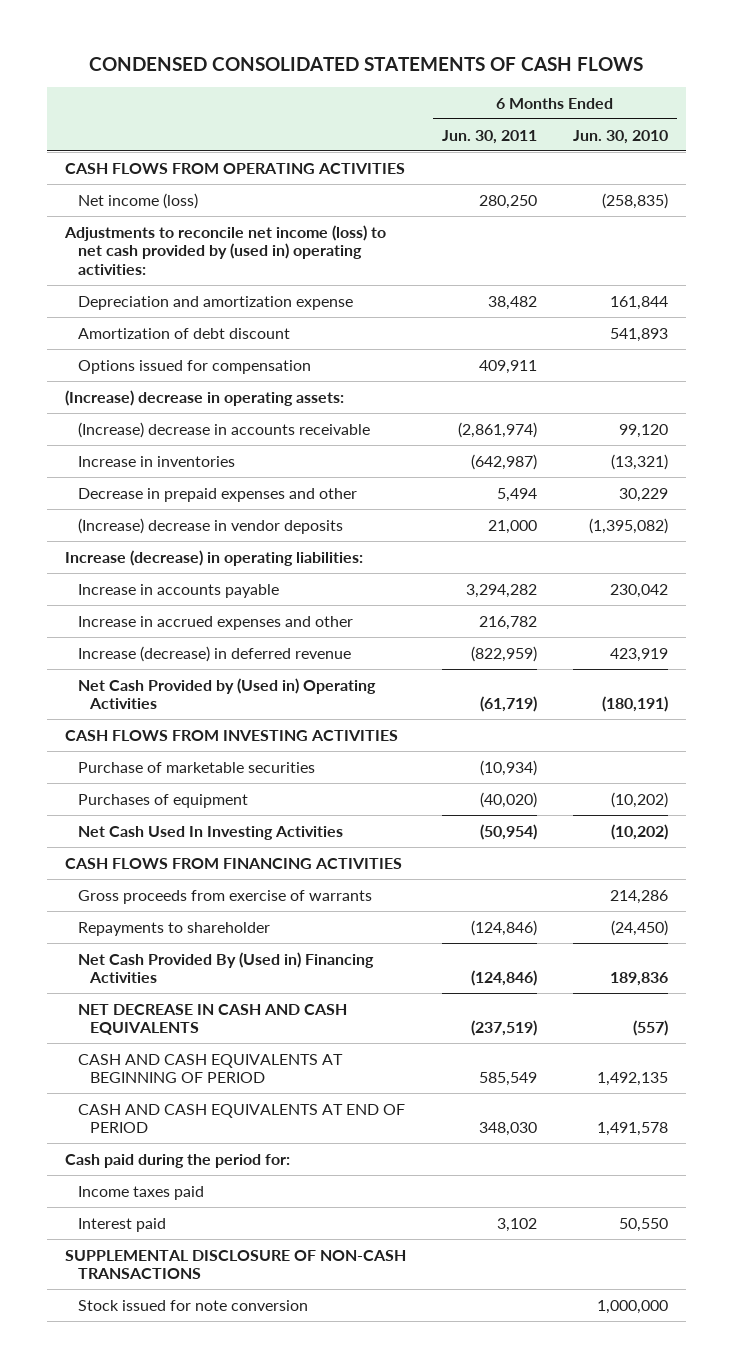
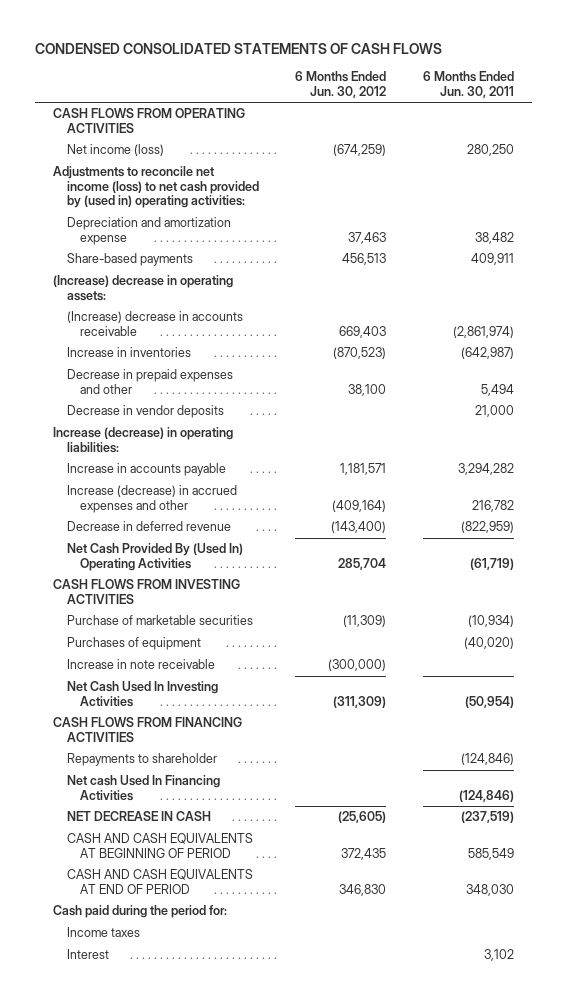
- | 6 Months Ended Jun. 30, 2011 | 6 Months Ended Jun. 30, 2010
+ | 6 Months Ended Jun. 30, 2012 | 6 Months Ended Jun. 30, 2011
- Amortization of debt discount | | 541,893
- Options issued for compensation | 409,911 |
+ Share-based payments | 456,513 | 409,911
- (Increase) decrease in vendor deposits | 21,000 | (1,395,082)
+ Decrease in vendor deposits | | 21,000
- Increase in accrued expenses and other | 216,782 |
- Increase (decrease) in deferred revenue | (822,959) | 423,919
- Net Cash Provided by (Used in) Operating Activities | (61,719) | (180,191)
+ Increase (decrease) in accrued expenses and other | (409,164) | 216,782
+ Decrease in deferred revenue | (143,400) | (822,959)
+ Net Cash Provided By (Used In) Operating Activities | 285,704 | (61,719)
+ Increase in note receivable | (300,000) |
- Gross proceeds from exercise of warrants | | 214,286
- Net Cash Provided By (Used in) Financing Activities | (124,846) | 189,836
- NET DECREASE IN CASH AND CASH EQUIVALENTS | (237,519) | (557)
+ Net cash Used In Financing Activities | | (124,846)
+ NET DECREASE IN CASH | (25,605) | (237,519)
- Income taxes paid
- Interest paid | 3,102 | 50,550
- SUPPLEMENTAL DISCLOSURE OF NON-CASH TRANSACTIONS
- Stock issued for note conversion | | 1,000,000
+ Income taxes
+ Interest | | 3,102

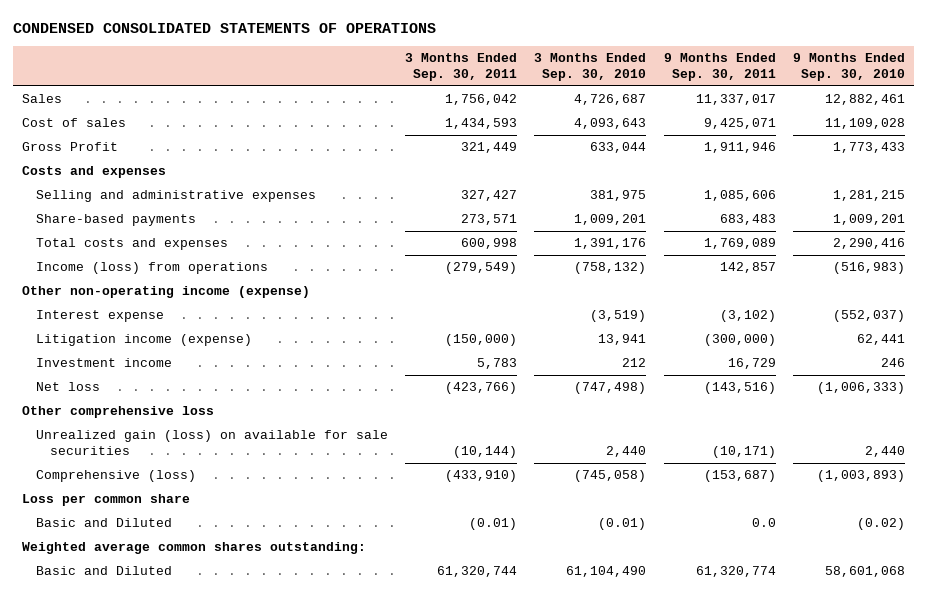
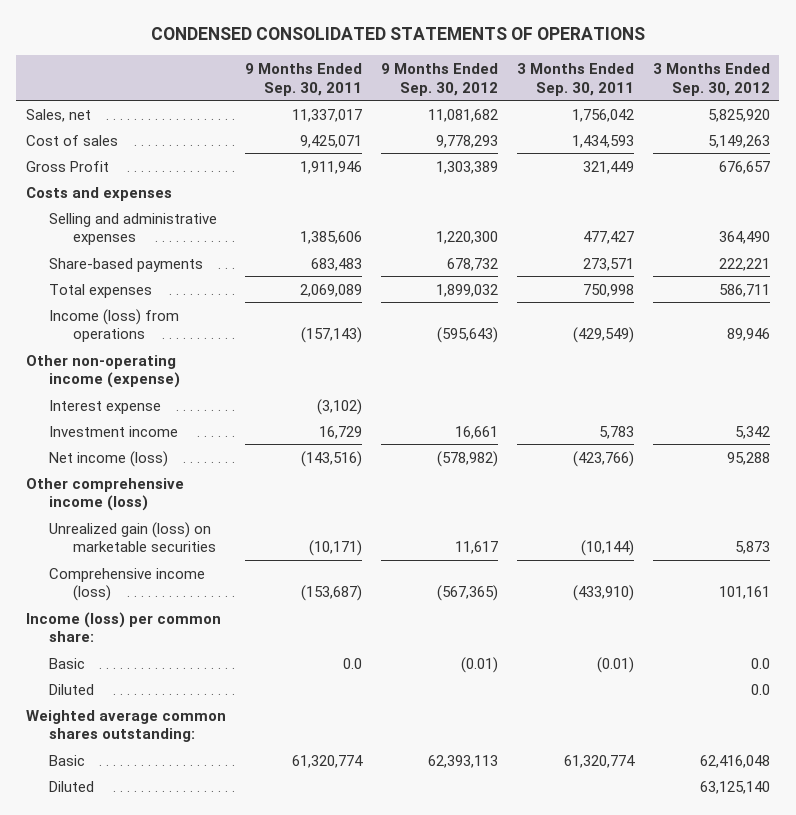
- | 3 Months Ended Sep. 30, 2011 | 3 Months Ended Sep. 30, 2010 | 9 Months Ended Sep. 30, 2011 | 9 Months Ended Sep. 30, 2010
+ | 9 Months Ended Sep. 30, 2011 | 9 Months Ended Sep. 30, 2012 | 3 Months Ended Sep. 30, 2011 | 3 Months Ended Sep. 30, 2012
- Sales | 1,756,042 | 4,726,687 | 11,337,017 | 12,882,461
+ Sales, net | 11,337,017 | 11,081,682 | 1,756,042 | 5,825,920
- Selling and administrative expenses | 327,427 | 381,975 | 1,085,606 | 1,281,215
+ Selling and administrative expenses | 1,385,606 | 1,220,300 | 477,427 | 364,490
- Total costs and expenses | 600,998 | 1,391,176 | 1,769,089 | 2,290,416
- Income (loss) from operations | (279,549) | (758,132) | 142,857 | (516,983)
+ Total expenses | 2,069,089 | 1,899,032 | 750,998 | 586,711
+ Income (loss) from operations | (157,143) | (595,643) | (429,549) | 89,946
- Litigation income (expense) | (150,000) | 13,941 | (300,000) | 62,441
- Net loss | (423,766) | (747,498) | (143,516) | (1,006,333)
- Other comprehensive loss
- Unrealized gain (loss) on available for sale securities | (10,144) | 2,440 | (10,171) | 2,440
- Comprehensive (loss) | (433,910) | (745,058) | (153,687) | (1,003,893)
- Loss per common share
- Basic and Diluted | (0.01) | (0.01) | 0.0 | (0.02)
+ Net income (loss) | (143,516) | (578,982) | (423,766) | 95,288
+ Other comprehensive income (loss)
+ Unrealized gain (loss) on marketable securities | (10,171) | 11,617 | (10,144) | 5,873
+ Comprehensive income (loss) | (153,687) | (567,365) | (433,910) | 101,161
+ Income (loss) per common share:
+ Basic | 0.0 | (0.01) | (0.01) | 0.0
+ Diluted | | | | 0.0
- Basic and Diluted | 61,320,744 | 61,104,490 | 61,320,774 | 58,601,068
+ Basic | 61,320,774 | 62,393,113 | 61,320,774 | 62,416,048
+ Diluted | | | | 63,125,140

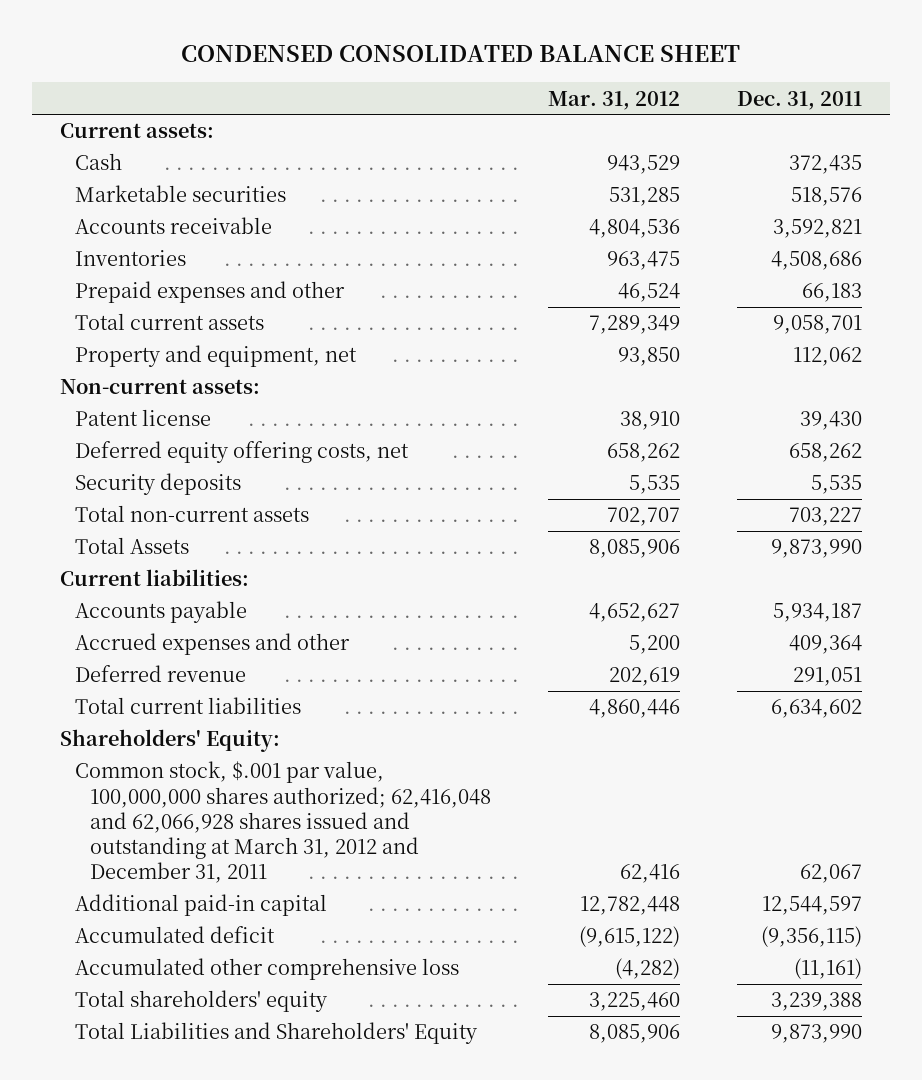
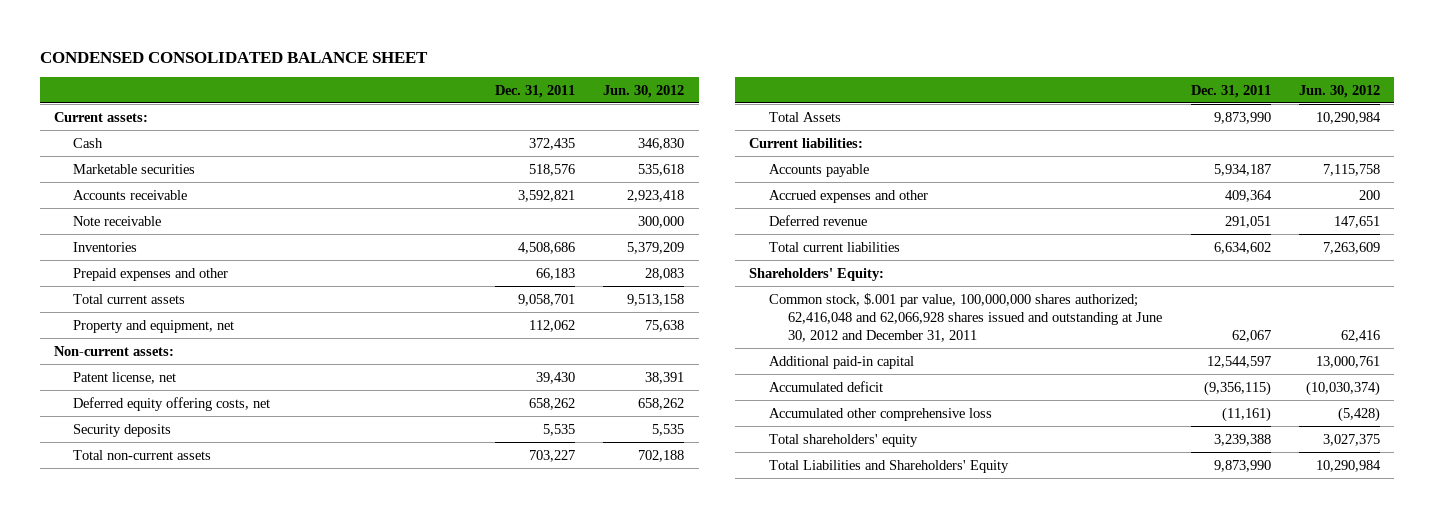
- | Mar. 31, 2012 | Dec. 31, 2011
+ | Dec. 31, 2011 | Jun. 30, 2012
+ Note receivable | | 300,000
- Patent license | 38,910 | 39,430
+ Patent license, net | 39,430 | 38,391
- Common stock, $.001 par value, 100,000,000 shares authorized; 62,416,048 and 62,066,928 shares issued and outstanding at March 31, 2012 and December 31, 2011 | 62,416 | 62,067
+ Common stock, $.001 par value, 100,000,000 shares authorized; 62,416,048 and 62,066,928 shares issued and outstanding at June 30, 2012 and December 31, 2011 | 62,067 | 62,416

